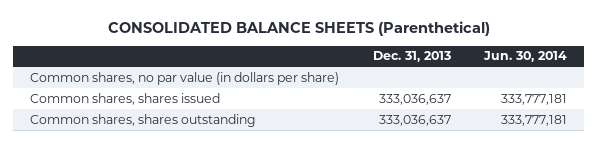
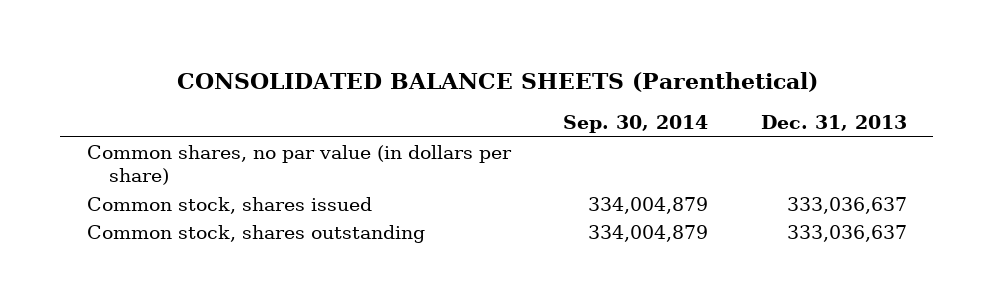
- | Dec. 31, 2013 | Jun. 30, 2014
+ | Sep. 30, 2014 | Dec. 31, 2013
- Common shares, shares issued | 333,036,637 | 333,777,181
- Common shares, shares outstanding | 333,036,637 | 333,777,181
+ Common stock, shares issued | 334,004,879 | 333,036,637
+ Common stock, shares outstanding | 334,004,879 | 333,036,637

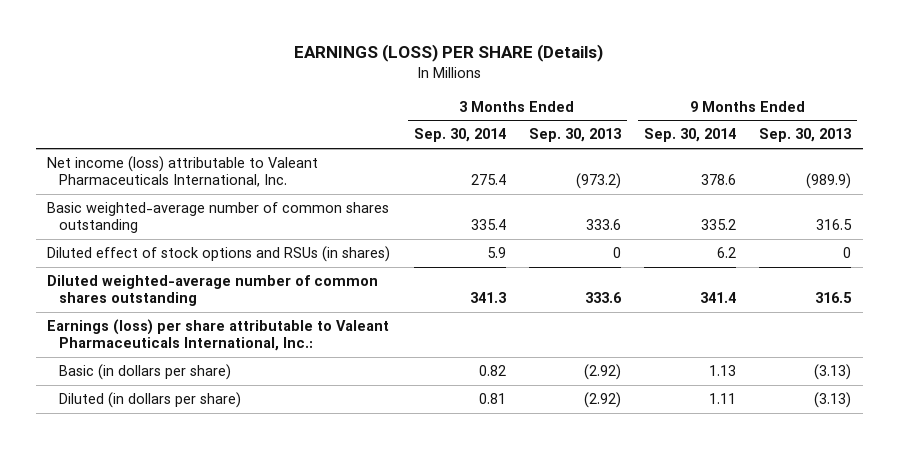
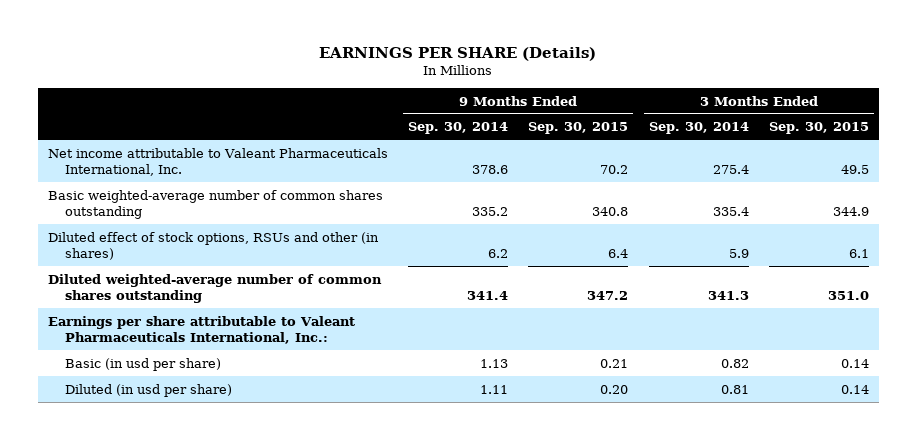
- EARNINGS (LOSS) PER SHARE (Details)
+ EARNINGS PER SHARE (Details)
- | 3 Months Ended Sep. 30, 2014 | 3 Months Ended Sep. 30, 2013 | 9 Months Ended Sep. 30, 2014 | 9 Months Ended Sep. 30, 2013
+ | 9 Months Ended Sep. 30, 2014 | 9 Months Ended Sep. 30, 2015 | 3 Months Ended Sep. 30, 2014 | 3 Months Ended Sep. 30, 2015
- Net income (loss) attributable to Valeant Pharmaceuticals International, Inc. | 275.4 | (973.2) | 378.6 | (989.9)
+ Net income attributable to Valeant Pharmaceuticals International, Inc. | 378.6 | 70.2 | 275.4 | 49.5
- Diluted effect of stock options and RSUs (in shares) | 5.9 | 0 | 6.2 | 0
+ Diluted effect of stock options, RSUs and other (in shares) | 6.2 | 6.4 | 5.9 | 6.1
- Earnings (loss) per share attributable to Valeant Pharmaceuticals International, Inc.:
- Basic (in dollars per share) | 0.82 | (2.92) | 1.13 | (3.13)
- Diluted (in dollars per share) | 0.81 | (2.92) | 1.11 | (3.13)
+ Earnings per share attributable to Valeant Pharmaceuticals International, Inc.:
+ Basic (in usd per share) | 1.13 | 0.21 | 0.82 | 0.14
+ Diluted (in usd per share) | 1.11 | 0.20 | 0.81 | 0.14

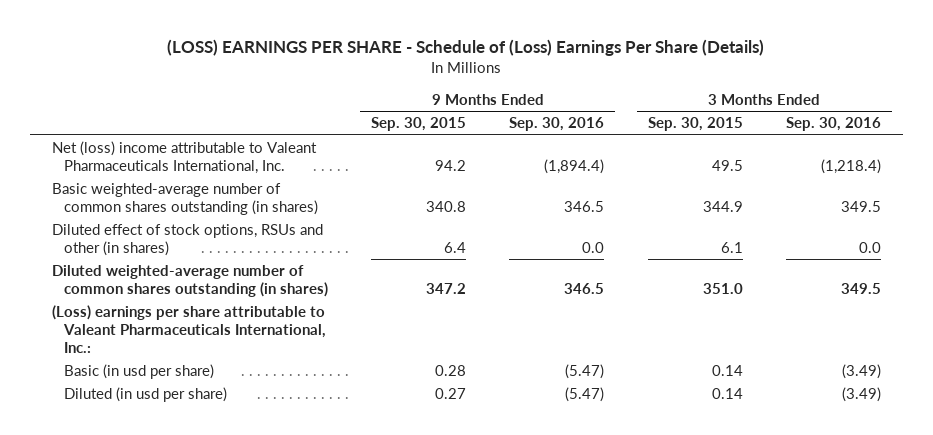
- EARNINGS PER SHARE (Details)
+ (LOSS) EARNINGS PER SHARE - Schedule of (Loss) Earnings Per Share (Details)
- | 9 Months Ended Sep. 30, 2014 | 9 Months Ended Sep. 30, 2015 | 3 Months Ended Sep. 30, 2014 | 3 Months Ended Sep. 30, 2015
+ | 9 Months Ended Sep. 30, 2015 | 9 Months Ended Sep. 30, 2016 | 3 Months Ended Sep. 30, 2015 | 3 Months Ended Sep. 30, 2016
- Net income attributable to Valeant Pharmaceuticals International, Inc. | 378.6 | 70.2 | 275.4 | 49.5
- Basic weighted-average number of common shares outstanding | 335.2 | 340.8 | 335.4 | 344.9
+ Net (loss) income attributable to Valeant Pharmaceuticals International, Inc. | 94.2 | (1,894.4) | 49.5 | (1,218.4)
+ Basic weighted-average number of common shares outstanding (in shares) | 340.8 | 346.5 | 344.9 | 349.5
- Diluted weighted-average number of common shares outstanding | 341.4 | 347.2 | 341.3 | 351.0
- Earnings per share attributable to Valeant Pharmaceuticals International, Inc.:
- Basic (in usd per share) | 1.13 | 0.21 | 0.82 | 0.14
- Diluted (in usd per share) | 1.11 | 0.20 | 0.81 | 0.14
+ Diluted weighted-average number of common shares outstanding (in shares) | 347.2 | 346.5 | 351.0 | 349.5
+ (Loss) earnings per share attributable to Valeant Pharmaceuticals International, Inc.:
+ Basic (in usd per share) | 0.28 | (5.47) | 0.14 | (3.49)
+ Diluted (in usd per share) | 0.27 | (5.47) | 0.14 | (3.49)

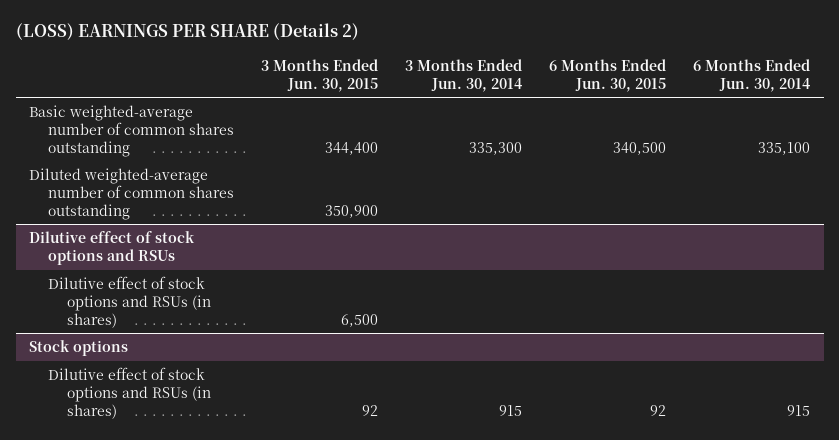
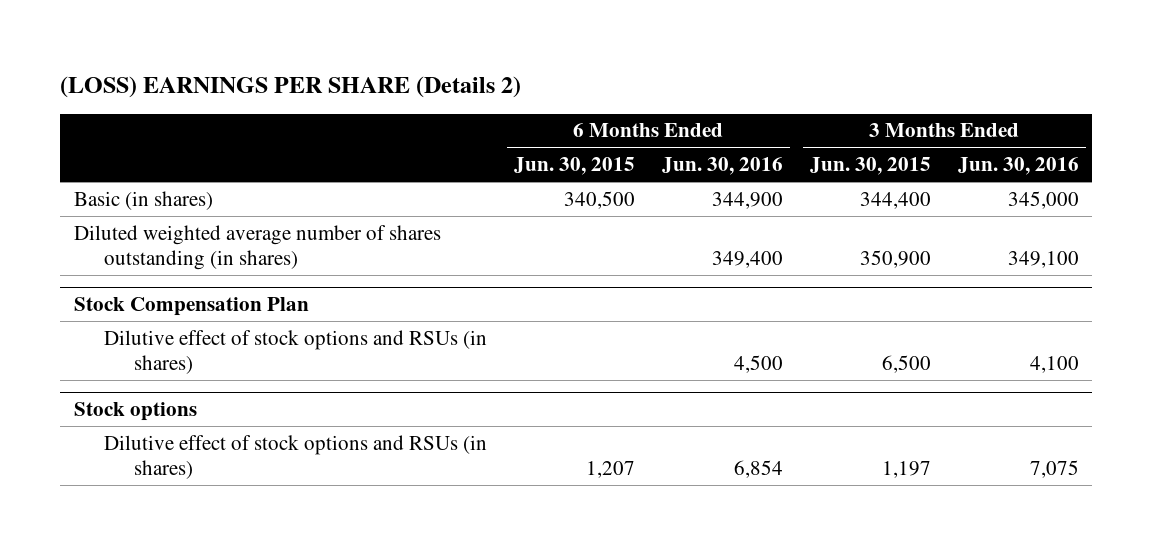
- | 3 Months Ended Jun. 30, 2015 | 3 Months Ended Jun. 30, 2014 | 6 Months Ended Jun. 30, 2015 | 6 Months Ended Jun. 30, 2014
+ | 6 Months Ended Jun. 30, 2015 | 6 Months Ended Jun. 30, 2016 | 3 Months Ended Jun. 30, 2015 | 3 Months Ended Jun. 30, 2016
- Basic weighted-average number of common shares outstanding | 344,400 | 335,300 | 340,500 | 335,100
- Diluted weighted-average number of common shares outstanding | 350,900 | | |
- Dilutive effect of stock options and RSUs
+ Basic (in shares) | 340,500 | 344,900 | 344,400 | 345,000
+ Diluted weighted average number of shares outstanding (in shares) | | 349,400 | 350,900 | 349,100
+ Stock Compensation Plan
@ Stock options
- Dilutive effect of stock options and RSUs (in shares) | 92 | 915 | 92 | 915
+ Dilutive effect of stock options and RSUs (in shares) | 1,207 | 6,854 | 1,197 | 7,075

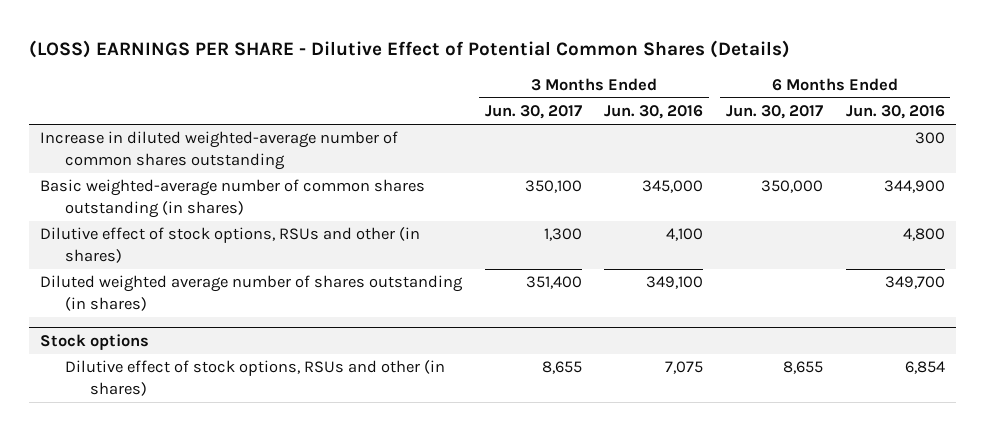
- (LOSS) EARNINGS PER SHARE (Details 2)
+ (LOSS) EARNINGS PER SHARE - Dilutive Effect of Potential Common Shares (Details)
- | 6 Months Ended Jun. 30, 2015 | 6 Months Ended Jun. 30, 2016 | 3 Months Ended Jun. 30, 2015 | 3 Months Ended Jun. 30, 2016
+ | 3 Months Ended Jun. 30, 2017 | 3 Months Ended Jun. 30, 2016 | 6 Months Ended Jun. 30, 2017 | 6 Months Ended Jun. 30, 2016
- Basic (in shares) | 340,500 | 344,900 | 344,400 | 345,000
- Diluted weighted average number of shares outstanding (in shares) | | 349,400 | 350,900 | 349,100
- Stock Compensation Plan
- Dilutive effect of stock options and RSUs (in shares) | | 4,500 | 6,500 | 4,100
+ Increase in diluted weighted-average number of common shares outstanding | | | | 300
+ Basic weighted-average number of common shares outstanding (in shares) | 350,100 | 345,000 | 350,000 | 344,900
+ Dilutive effect of stock options, RSUs and other (in shares) | 1,300 | 4,100 | | 4,800
+ Diluted weighted average number of shares outstanding (in shares) | 351,400 | 349,100 | | 349,700
@ Stock options
- Dilutive effect of stock options and RSUs (in shares) | 1,207 | 6,854 | 1,197 | 7,075
+ Dilutive effect of stock options, RSUs and other (in shares) | 8,655 | 7,075 | 8,655 | 6,854

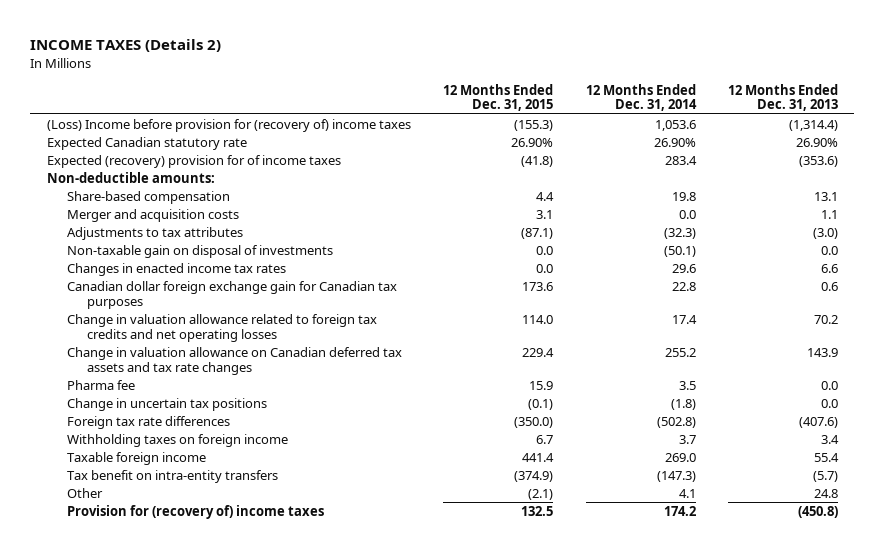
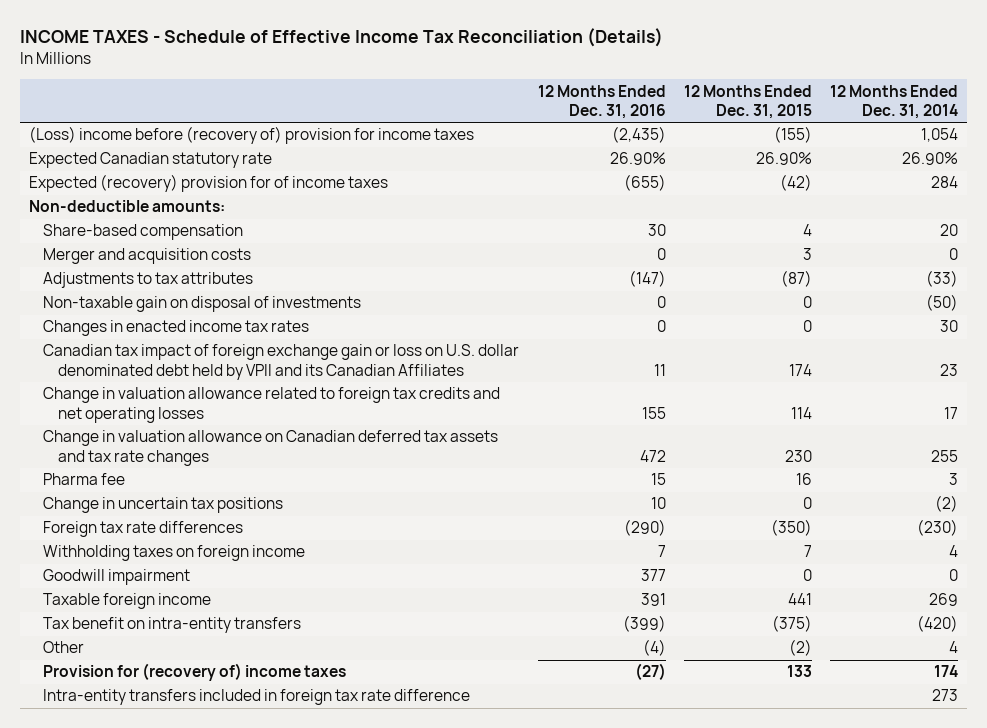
- INCOME TAXES (Details 2)
+ INCOME TAXES - Schedule of Effective Income Tax Reconciliation (Details)
- | 12 Months Ended Dec. 31, 2015 | 12 Months Ended Dec. 31, 2014 | 12 Months Ended Dec. 31, 2013
+ | 12 Months Ended Dec. 31, 2016 | 12 Months Ended Dec. 31, 2015 | 12 Months Ended Dec. 31, 2014
- (Loss) Income before provision for (recovery of) income taxes | (155.3) | 1,053.6 | (1,314.4)
+ (Loss) income before (recovery of) provision for income taxes | (2,435) | (155) | 1,054
- Expected (recovery) provision for of income taxes | (41.8) | 283.4 | (353.6)
+ Expected (recovery) provision for of income taxes | (655) | (42) | 284
- Share-based compensation | 4.4 | 19.8 | 13.1
- Merger and acquisition costs | 3.1 | 0.0 | 1.1
- Adjustments to tax attributes | (87.1) | (32.3) | (3.0)
- Non-taxable gain on disposal of investments | 0.0 | (50.1) | 0.0
- Changes in enacted income tax rates | 0.0 | 29.6 | 6.6
- Canadian dollar foreign exchange gain for Canadian tax purposes | 173.6 | 22.8 | 0.6
- Change in valuation allowance related to foreign tax credits and net operating losses | 114.0 | 17.4 | 70.2
- Change in valuation allowance on Canadian deferred tax assets and tax rate changes | 229.4 | 255.2 | 143.9
- Pharma fee | 15.9 | 3.5 | 0.0
- Change in uncertain tax positions | (0.1) | (1.8) | 0.0
- Foreign tax rate differences | (350.0) | (502.8) | (407.6)
- Withholding taxes on foreign income | 6.7 | 3.7 | 3.4
- Taxable foreign income | 441.4 | 269.0 | 55.4
- Tax benefit on intra-entity transfers | (374.9) | (147.3) | (5.7)
- Other | (2.1) | 4.1 | 24.8
- Provision for (recovery of) income taxes | 132.5 | 174.2 | (450.8)
+ Share-based compensation | 30 | 4 | 20
+ Merger and acquisition costs | 0 | 3 | 0
+ Adjustments to tax attributes | (147) | (87) | (33)
+ Non-taxable gain on disposal of investments | 0 | 0 | (50)
+ Changes in enacted income tax rates | 0 | 0 | 30
+ Canadian tax impact of foreign exchange gain or loss on U.S. dollar denominated debt held by VPII and its Canadian Affiliates | 11 | 174 | 23
+ Change in valuation allowance related to foreign tax credits and net operating losses | 155 | 114 | 17
+ Change in valuation allowance on Canadian deferred tax assets and tax rate changes | 472 | 230 | 255
+ Pharma fee | 15 | 16 | 3
+ Change in uncertain tax positions | 10 | 0 | (2)
+ Foreign tax rate differences | (290) | (350) | (230)
+ Withholding taxes on foreign income | 7 | 7 | 4
+ Goodwill impairment | 377 | 0 | 0
+ Taxable foreign income | 391 | 441 | 269
+ Tax benefit on intra-entity transfers | (399) | (375) | (420)
+ Other | (4) | (2) | 4
+ Provision for (recovery of) income taxes | (27) | 133 | 174
+ Intra-entity transfers included in foreign tax rate difference | | | 273

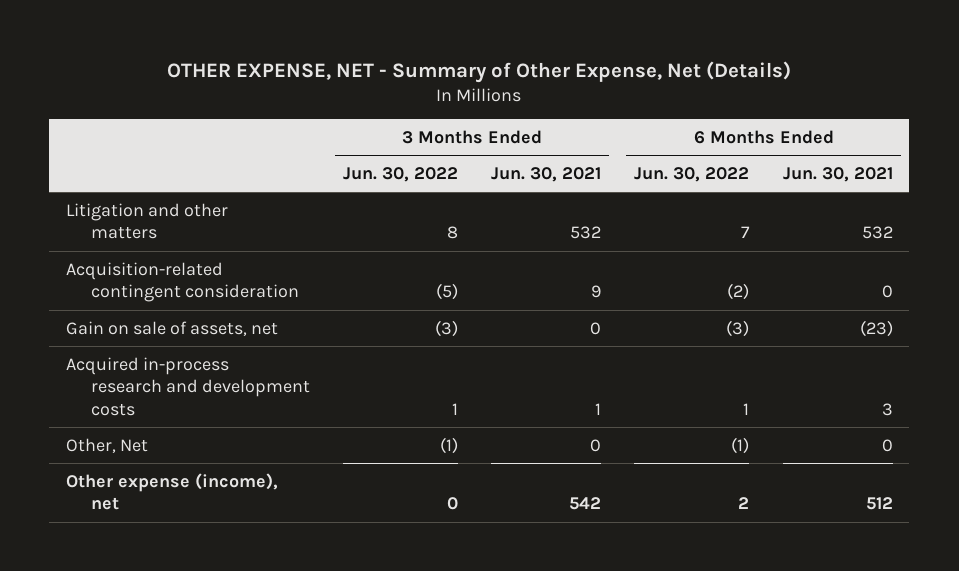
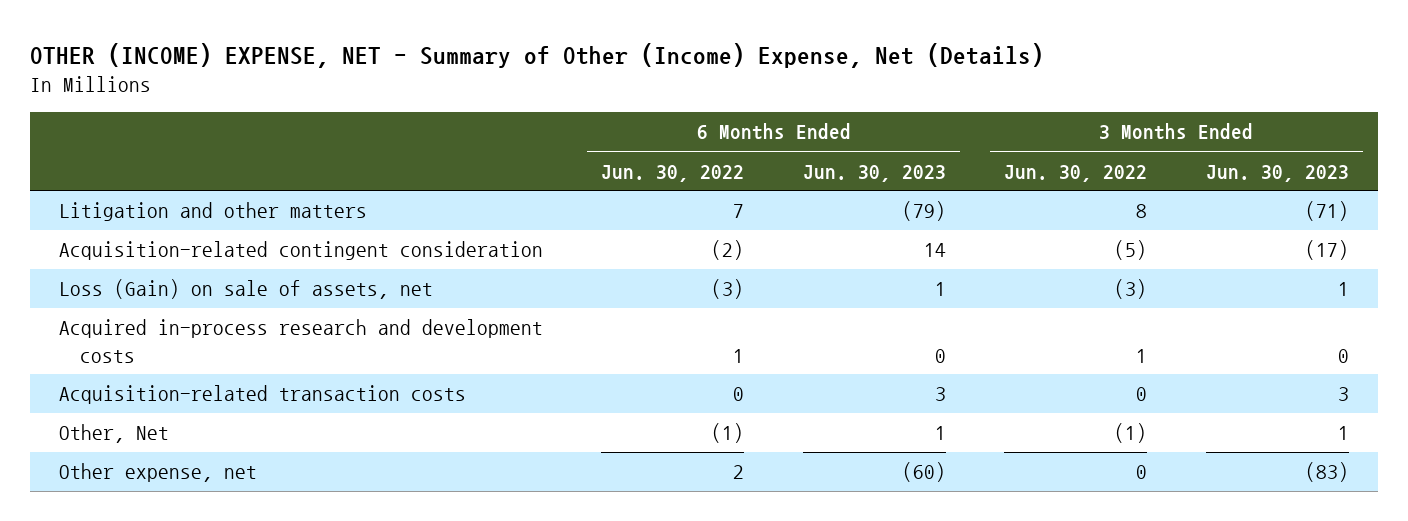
- OTHER EXPENSE, NET - Summary of Other Expense, Net (Details)
+ OTHER (INCOME) EXPENSE, NET - Summary of Other (Income) Expense, Net (Details)
- | 3 Months Ended Jun. 30, 2022 | 3 Months Ended Jun. 30, 2021 | 6 Months Ended Jun. 30, 2022 | 6 Months Ended Jun. 30, 2021
+ | 6 Months Ended Jun. 30, 2022 | 6 Months Ended Jun. 30, 2023 | 3 Months Ended Jun. 30, 2022 | 3 Months Ended Jun. 30, 2023
- Gain on sale of assets, net | (3) | 0 | (3) | (23)
+ Loss (Gain) on sale of assets, net | (3) | 1 | (3) | 1
+ Acquisition-related transaction costs | 0 | 3 | 0 | 3
- Other expense (income), net | 0 | 542 | 2 | 512
+ Other expense, net | 2 | (60) | 0 | (83)

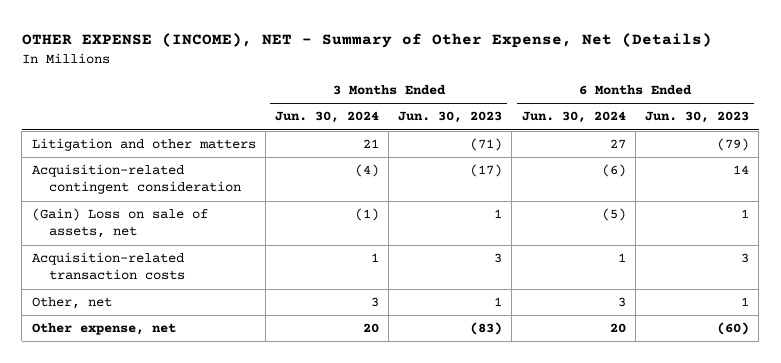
- OTHER (INCOME) EXPENSE, NET - Summary of Other (Income) Expense, Net (Details)
+ OTHER EXPENSE (INCOME), NET - Summary of Other Expense, Net (Details)
- | 6 Months Ended Jun. 30, 2022 | 6 Months Ended Jun. 30, 2023 | 3 Months Ended Jun. 30, 2022 | 3 Months Ended Jun. 30, 2023
+ | 3 Months Ended Jun. 30, 2024 | 3 Months Ended Jun. 30, 2023 | 6 Months Ended Jun. 30, 2024 | 6 Months Ended Jun. 30, 2023
- Loss (Gain) on sale of assets, net | (3) | 1 | (3) | 1
- Acquired in-process research and development costs | 1 | 0 | 1 | 0
+ (Gain) Loss on sale of assets, net | (1) | 1 | (5) | 1
- Other, Net | (1) | 1 | (1) | 1
+ Other, net | 3 | 1 | 3 | 1

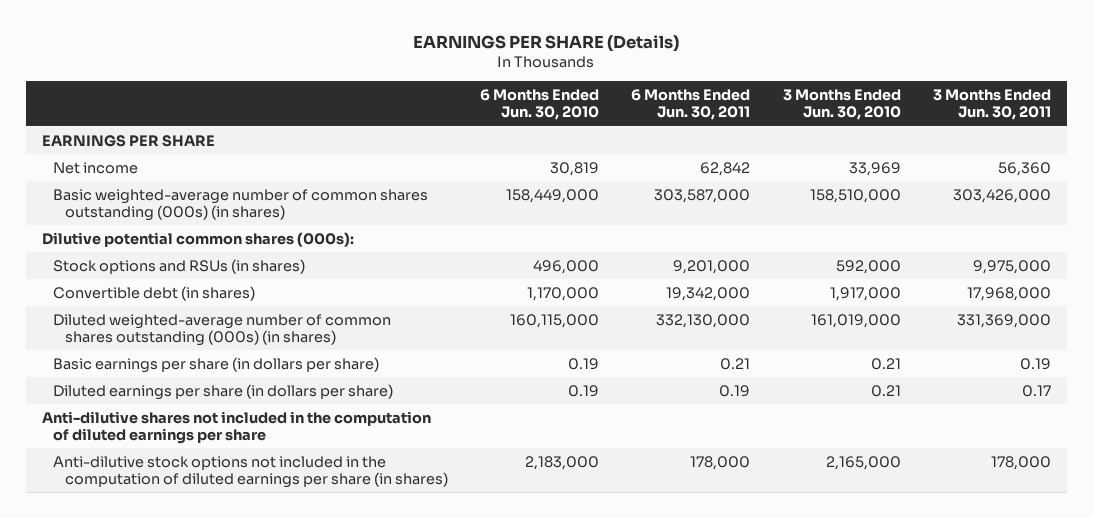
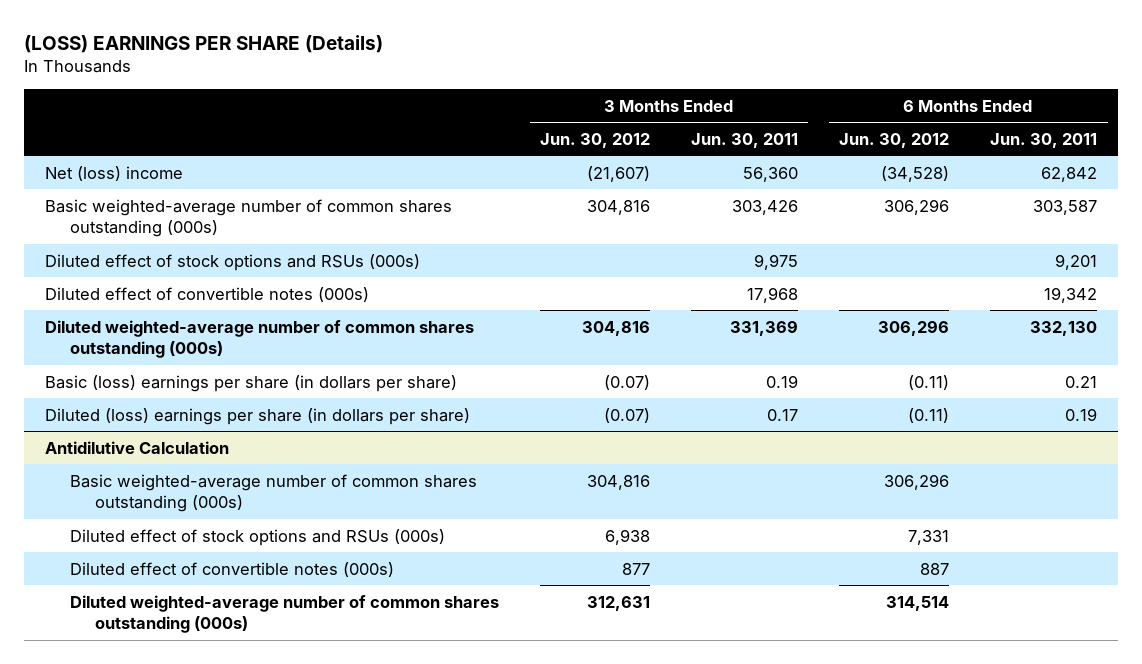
- EARNINGS PER SHARE (Details)
+ (LOSS) EARNINGS PER SHARE (Details)
- | 6 Months Ended Jun. 30, 2010 | 6 Months Ended Jun. 30, 2011 | 3 Months Ended Jun. 30, 2010 | 3 Months Ended Jun. 30, 2011
+ | 3 Months Ended Jun. 30, 2012 | 3 Months Ended Jun. 30, 2011 | 6 Months Ended Jun. 30, 2012 | 6 Months Ended Jun. 30, 2011
- EARNINGS PER SHARE
- Net income | 30,819 | 62,842 | 33,969 | 56,360
- Basic weighted-average number of common shares outstanding (000s) (in shares) | 158,449,000 | 303,587,000 | 158,510,000 | 303,426,000
- Dilutive potential common shares (000s):
- Stock options and RSUs (in shares) | 496,000 | 9,201,000 | 592,000 | 9,975,000
- Convertible debt (in shares) | 1,170,000 | 19,342,000 | 1,917,000 | 17,968,000
- Diluted weighted-average number of common shares outstanding (000s) (in shares) | 160,115,000 | 332,130,000 | 161,019,000 | 331,369,000
- Basic earnings per share (in dollars per share) | 0.19 | 0.21 | 0.21 | 0.19
- Diluted earnings per share (in dollars per share) | 0.19 | 0.19 | 0.21 | 0.17
- Anti-dilutive shares not included in the computation of diluted earnings per share
- Anti-dilutive stock options not included in the computation of diluted earnings per share (in shares) | 2,183,000 | 178,000 | 2,165,000 | 178,000
+ Net (loss) income | (21,607) | 56,360 | (34,528) | 62,842
+ Basic weighted-average number of common shares outstanding (000s) | 304,816 | 303,426 | 306,296 | 303,587
+ Diluted effect of stock options and RSUs (000s) | | 9,975 | | 9,201
+ Diluted effect of convertible notes (000s) | | 17,968 | | 19,342
+ Diluted weighted-average number of common shares outstanding (000s) | 304,816 | 331,369 | 306,296 | 332,130
+ Basic (loss) earnings per share (in dollars per share) | (0.07) | 0.19 | (0.11) | 0.21
+ Diluted (loss) earnings per share (in dollars per share) | (0.07) | 0.17 | (0.11) | 0.19
+ Antidilutive Calculation
+ Basic weighted-average number of common shares outstanding (000s) | 304,816 | | 306,296 |
+ Diluted effect of stock options and RSUs (000s) | 6,938 | | 7,331 |
+ Diluted effect of convertible notes (000s) | 877 | | 887 |
+ Diluted weighted-average number of common shares outstanding (000s) | 312,631 | | 314,514 |

